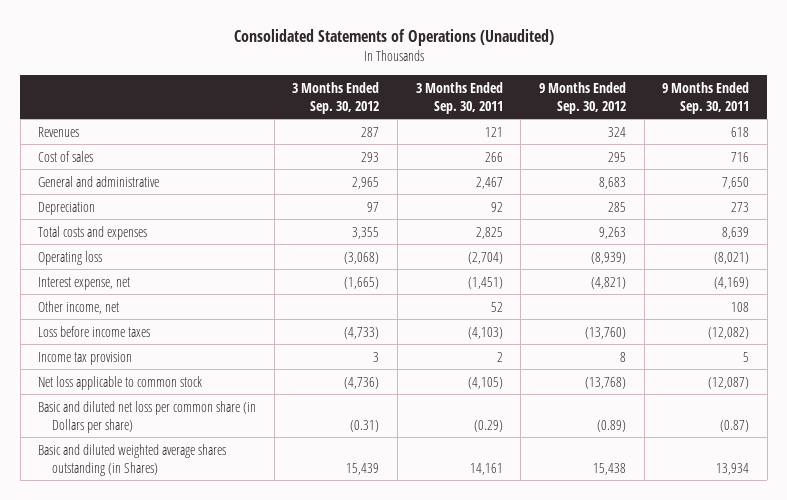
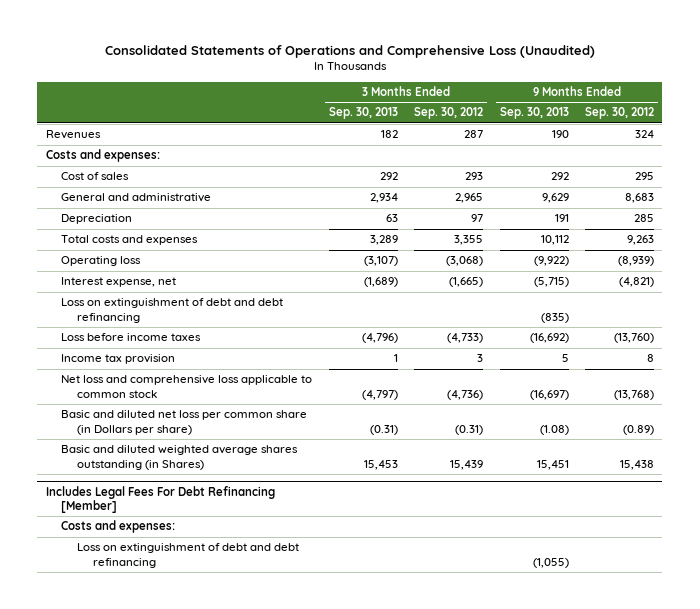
- Consolidated Statements of Operations (Unaudited)
+ Consolidated Statements of Operations and Comprehensive Loss (Unaudited)
- | 3 Months Ended Sep. 30, 2012 | 3 Months Ended Sep. 30, 2011 | 9 Months Ended Sep. 30, 2012 | 9 Months Ended Sep. 30, 2011
+ | 3 Months Ended Sep. 30, 2013 | 3 Months Ended Sep. 30, 2012 | 9 Months Ended Sep. 30, 2013 | 9 Months Ended Sep. 30, 2012
+ Costs and expenses:
- Other income, net | | 52 | | 108
+ Loss on extinguishment of debt and debt refinancing | | | (835) |
- Net loss applicable to common stock | (4,736) | (4,105) | (13,768) | (12,087)
+ Net loss and comprehensive loss applicable to common stock | (4,797) | (4,736) | (16,697) | (13,768)
+ Includes Legal Fees For Debt Refinancing [Member]
+ Costs and expenses:
+ Loss on extinguishment of debt and debt refinancing | | | (1,055) |

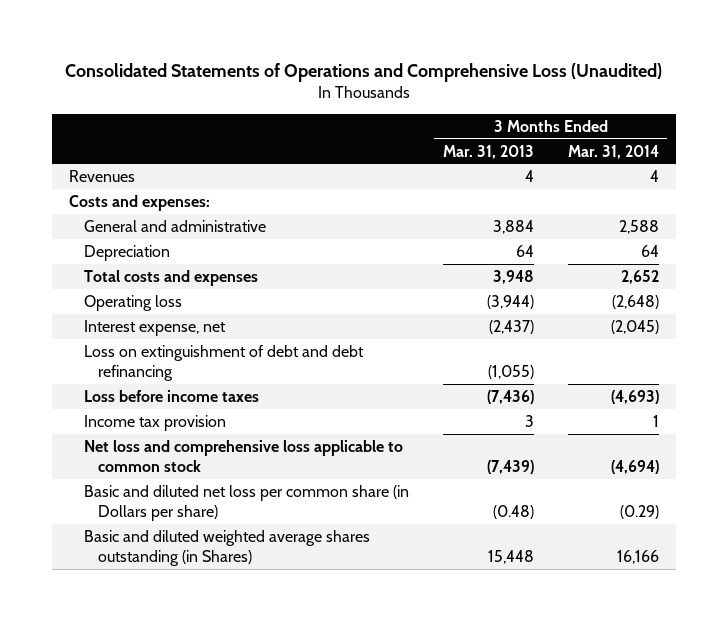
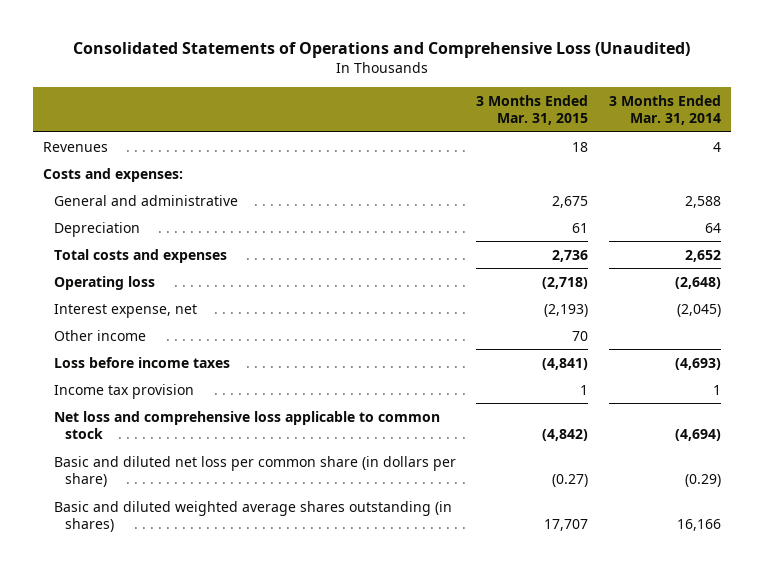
- | 3 Months Ended Mar. 31, 2013 | 3 Months Ended Mar. 31, 2014
+ | 3 Months Ended Mar. 31, 2015 | 3 Months Ended Mar. 31, 2014
- Loss on extinguishment of debt and debt refinancing | (1,055) |
+ Other income | 70 |
- Basic and diluted net loss per common share (in Dollars per share) | (0.48) | (0.29)
- Basic and diluted weighted average shares outstanding (in Shares) | 15,448 | 16,166
+ Basic and diluted net loss per common share (in dollars per share) | (0.27) | (0.29)
+ Basic and diluted weighted average shares outstanding (in shares) | 17,707 | 16,166

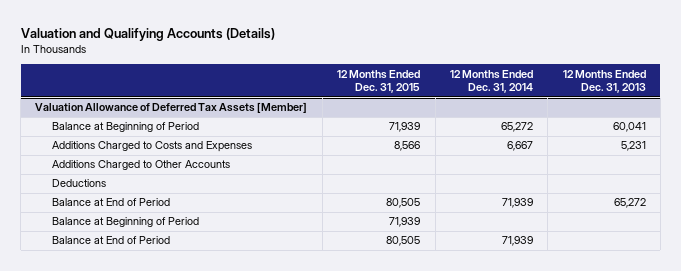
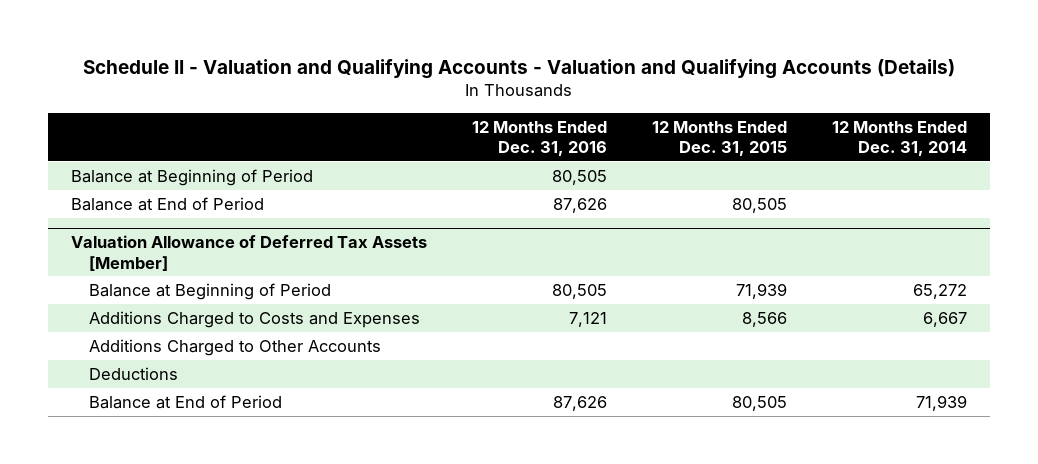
- Valuation and Qualifying Accounts (Details)
+ Schedule II - Valuation and Qualifying Accounts - Valuation and Qualifying Accounts (Details)
- | 12 Months Ended Dec. 31, 2015 | 12 Months Ended Dec. 31, 2014 | 12 Months Ended Dec. 31, 2013
+ | 12 Months Ended Dec. 31, 2016 | 12 Months Ended Dec. 31, 2015 | 12 Months Ended Dec. 31, 2014
+ Balance at Beginning of Period | 80,505 | |
+ Balance at End of Period | 87,626 | 80,505 |
@ Valuation Allowance of Deferred Tax Assets [Member]
- Balance at Beginning of Period | 71,939 | |
- Balance at End of Period | 80,505 | 71,939 |

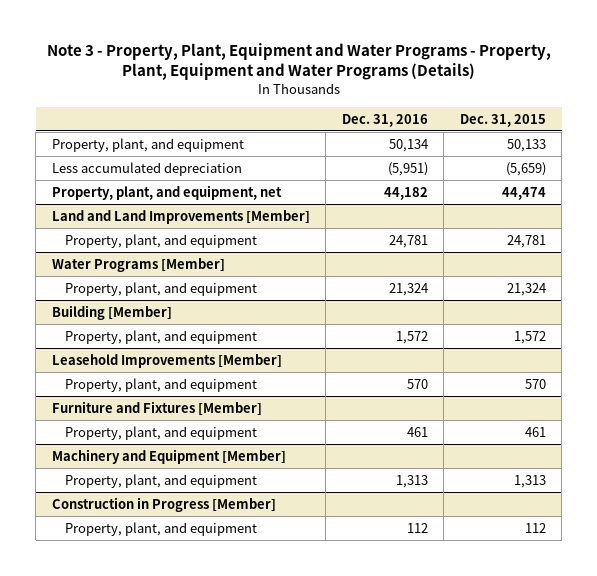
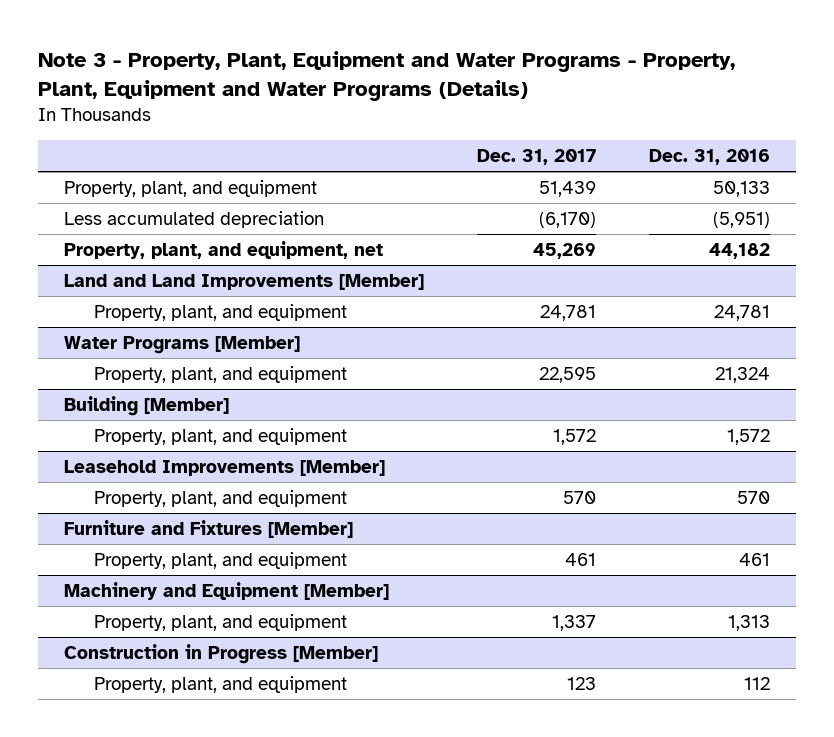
- | Dec. 31, 2016 | Dec. 31, 2015
+ | Dec. 31, 2017 | Dec. 31, 2016
- Property, plant, and equipment | 50,134 | 50,133
+ Property, plant, and equipment | 51,439 | 50,133

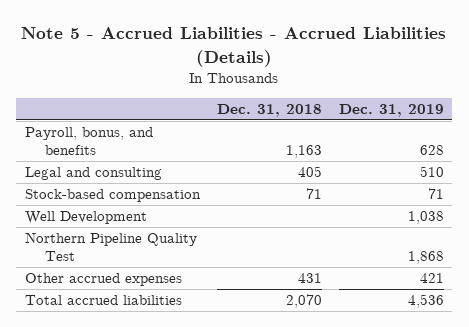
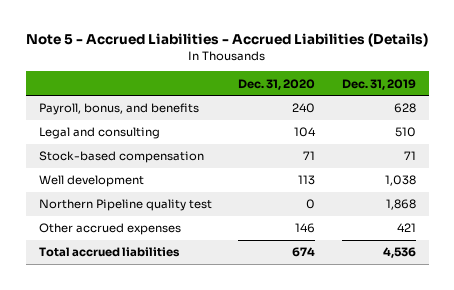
- | Dec. 31, 2018 | Dec. 31, 2019
+ | Dec. 31, 2020 | Dec. 31, 2019
- Well Development | | 1,038
- Northern Pipeline Quality Test | | 1,868
+ Well development | 113 | 1,038
+ Northern Pipeline quality test | 0 | 1,868

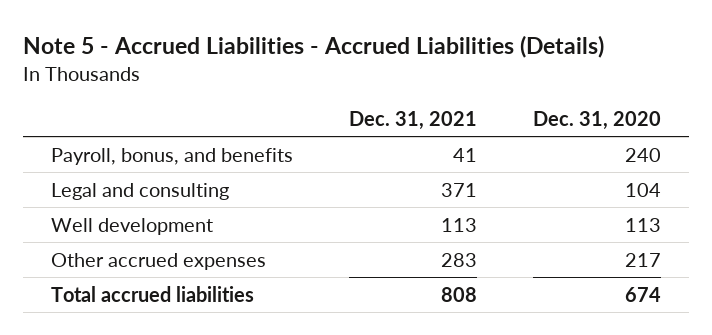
- | Dec. 31, 2020 | Dec. 31, 2019
+ | Dec. 31, 2021 | Dec. 31, 2020
- Stock-based compensation | 71 | 71
- Northern Pipeline quality test | 0 | 1,868
- Other accrued expenses | 146 | 421
+ Other accrued expenses | 283 | 217

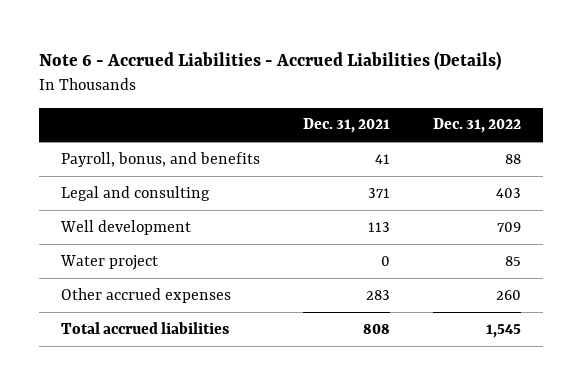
- Note 5 - Accrued Liabilities - Accrued Liabilities (Details)
+ Note 6 - Accrued Liabilities - Accrued Liabilities (Details)
- | Dec. 31, 2021 | Dec. 31, 2020
+ | Dec. 31, 2021 | Dec. 31, 2022
+ Water project | 0 | 85

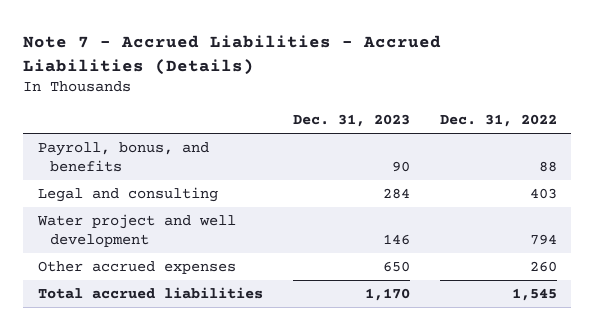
- Note 6 - Accrued Liabilities - Accrued Liabilities (Details)
+ Note 7 - Accrued Liabilities - Accrued Liabilities (Details)
- | Dec. 31, 2021 | Dec. 31, 2022
+ | Dec. 31, 2023 | Dec. 31, 2022
- Well development | 113 | 709
- Water project | 0 | 85
+ Water project and well development | 146 | 794

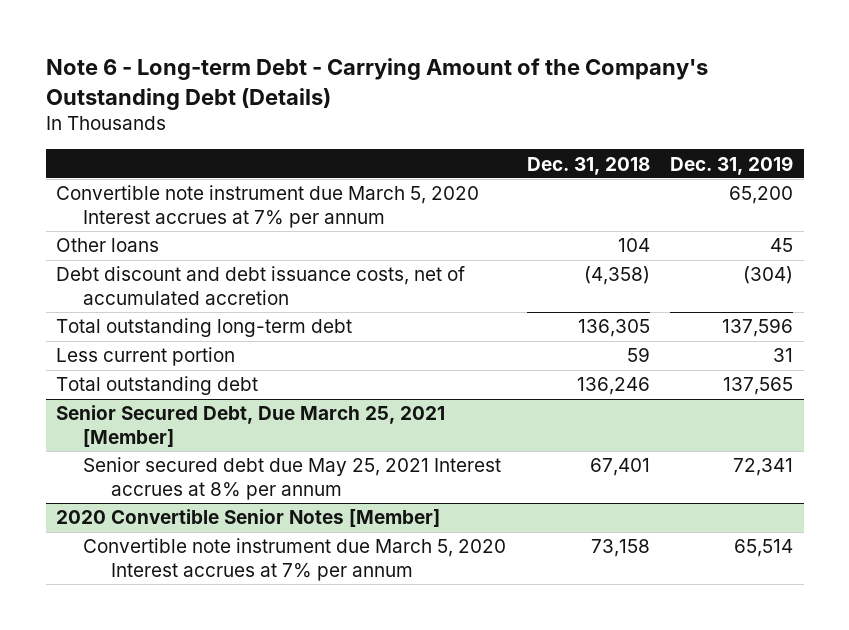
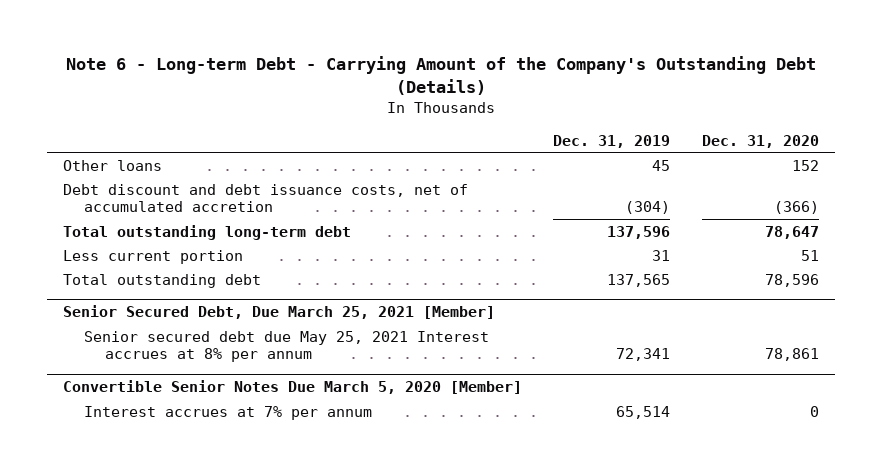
- | Dec. 31, 2018 | Dec. 31, 2019
+ | Dec. 31, 2019 | Dec. 31, 2020
- Convertible note instrument due March 5, 2020 Interest accrues at 7% per annum | | 65,200
- 2020 Convertible Senior Notes [Member]
- Convertible note instrument due March 5, 2020 Interest accrues at 7% per annum | 73,158 | 65,514
+ Convertible Senior Notes Due March 5, 2020 [Member]
+ Interest accrues at 7% per annum | 65,514 | 0

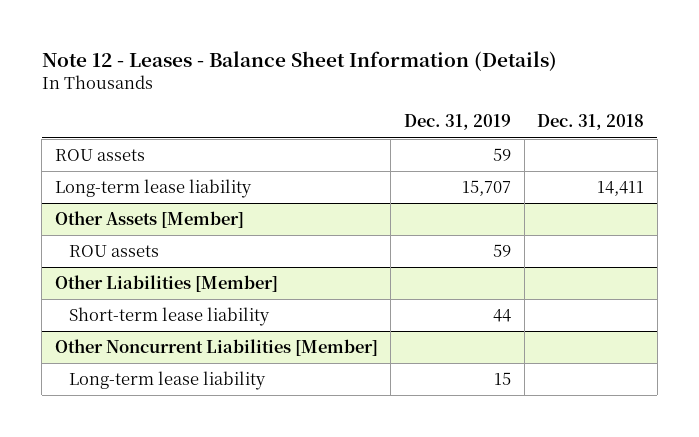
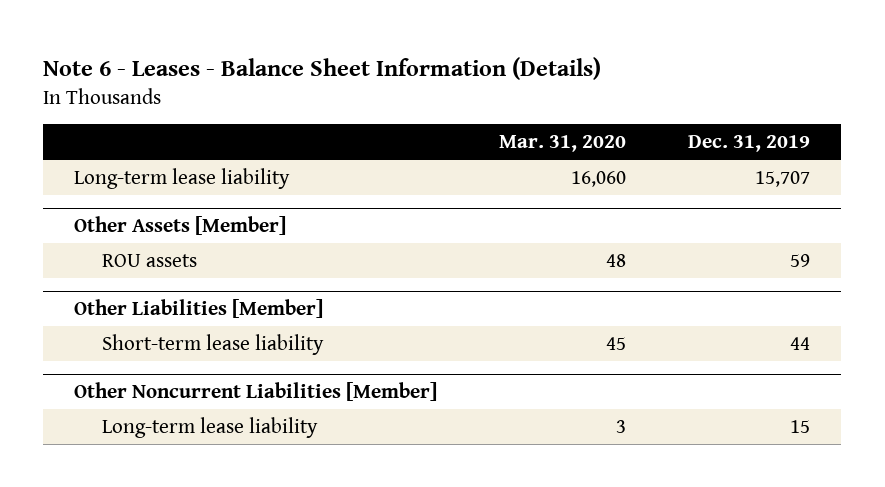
- Note 12 - Leases - Balance Sheet Information (Details)
+ Note 6 - Leases - Balance Sheet Information (Details)
- | Dec. 31, 2019 | Dec. 31, 2018
+ | Mar. 31, 2020 | Dec. 31, 2019
- ROU assets | 59 |

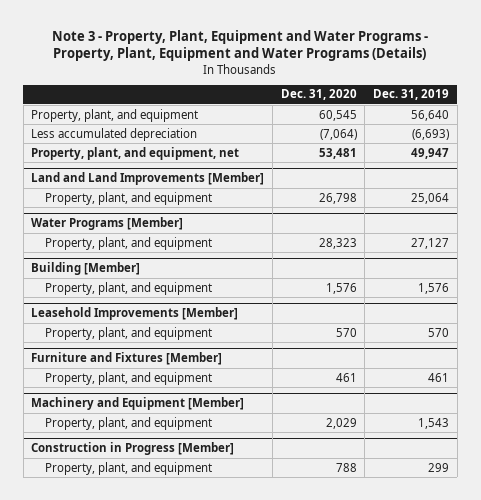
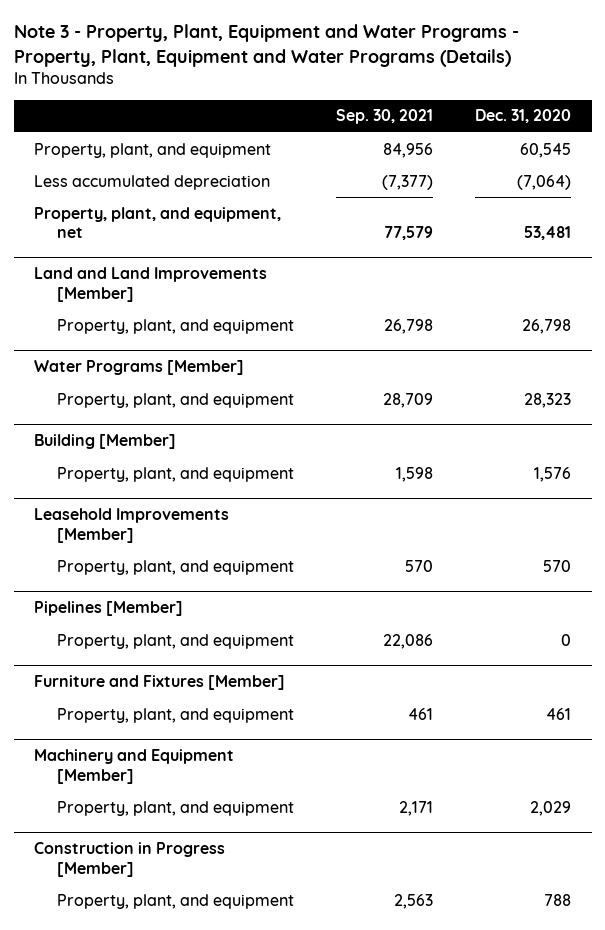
- | Dec. 31, 2020 | Dec. 31, 2019
+ | Sep. 30, 2021 | Dec. 31, 2020
+ Pipelines [Member]
+ Property, plant, and equipment | 22,086 | 0

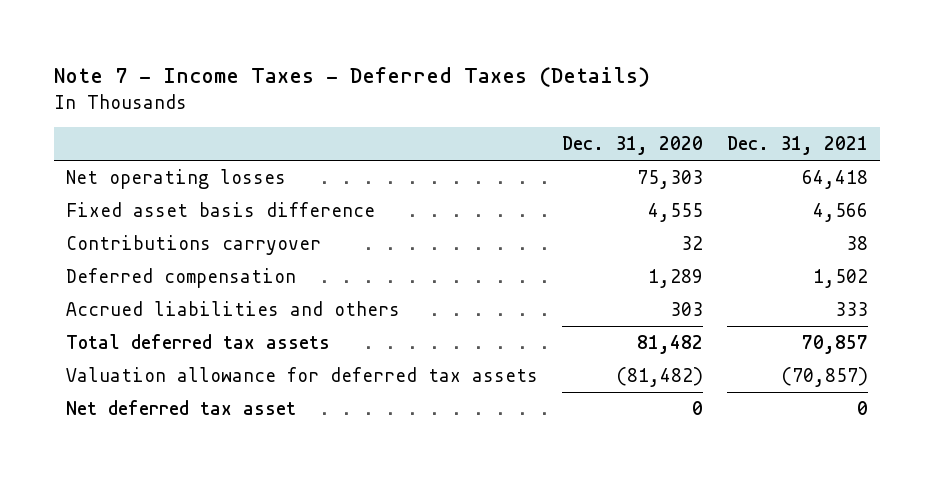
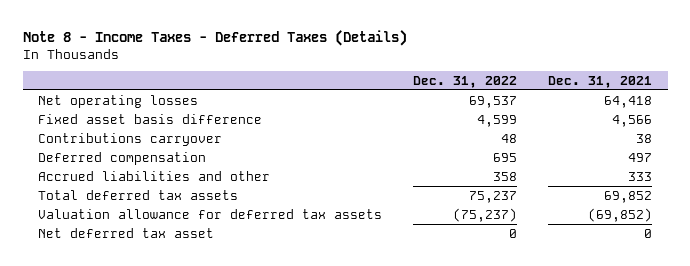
- Note 7 - Income Taxes - Deferred Taxes (Details)
+ Note 8 - Income Taxes - Deferred Taxes (Details)
- | Dec. 31, 2020 | Dec. 31, 2021
+ | Dec. 31, 2022 | Dec. 31, 2021
- Deferred compensation | 1,289 | 1,502
- Accrued liabilities and others | 303 | 333
- Total deferred tax assets | 81,482 | 70,857
- Valuation allowance for deferred tax assets | (81,482) | (70,857)
+ Deferred compensation | 695 | 497
+ Accrued liabilities and other | 358 | 333
+ Total deferred tax assets | 75,237 | 69,852
+ Valuation allowance for deferred tax assets | (75,237) | (69,852)

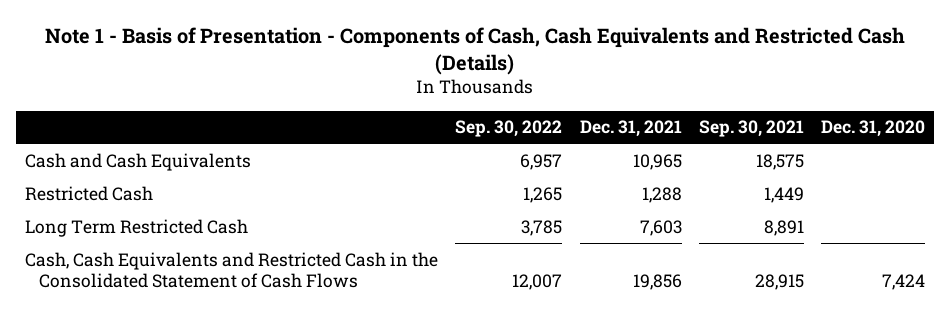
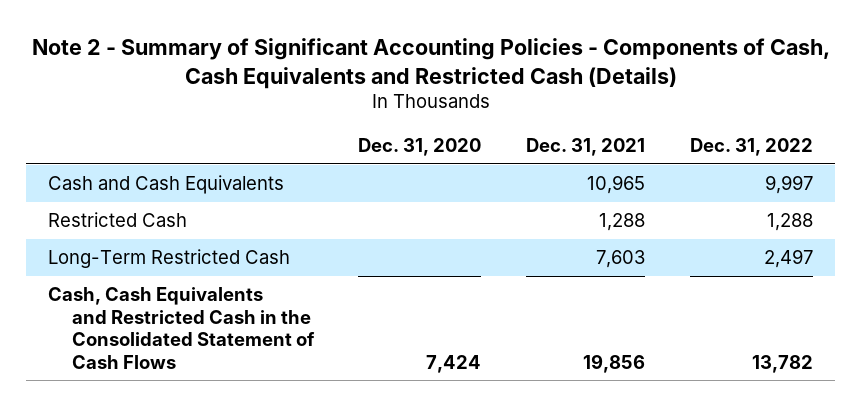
- Note 1 - Basis of Presentation - Components of Cash, Cash Equivalents and Restricted Cash (Details)
+ Note 2 - Summary of Significant Accounting Policies - Components of Cash, Cash Equivalents and Restricted Cash (Details)
- | Sep. 30, 2022 | Dec. 31, 2021 | Sep. 30, 2021 | Dec. 31, 2020
+ | Dec. 31, 2020 | Dec. 31, 2021 | Dec. 31, 2022
- Long Term Restricted Cash | 3,785 | 7,603 | 8,891 |
+ Long-Term Restricted Cash | | 7,603 | 2,497

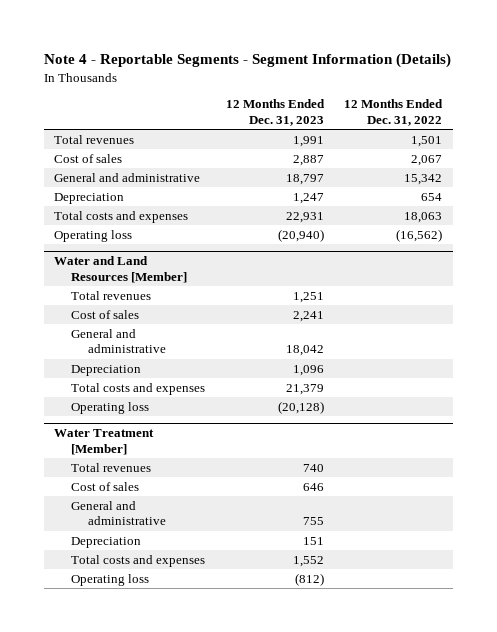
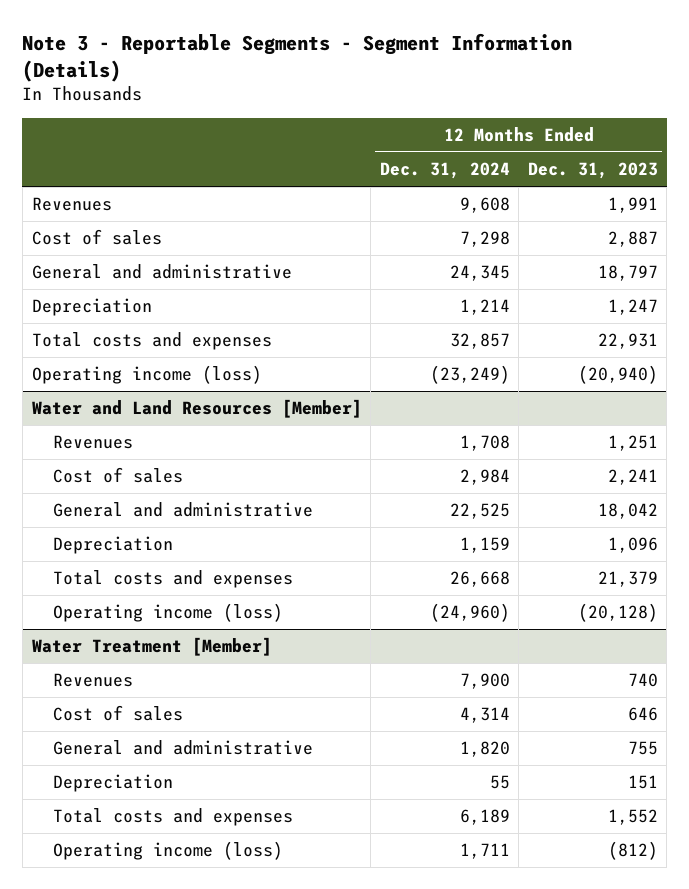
- Note 4 - Reportable Segments - Segment Information (Details)
+ Note 3 - Reportable Segments - Segment Information (Details)
- | 12 Months Ended Dec. 31, 2023 | 12 Months Ended Dec. 31, 2022
+ | 12 Months Ended Dec. 31, 2024 | 12 Months Ended Dec. 31, 2023
- Total revenues | 1,991 | 1,501
+ Revenues | 9,608 | 1,991
- Operating loss | (20,940) | (16,562)
+ Operating income (loss) | (23,249) | (20,940)
@ Water and Land Resources [Member]
- Total revenues | 1,251 |
+ Revenues | 1,708 | 1,251
- Operating loss | (20,128) |
+ Operating income (loss) | (24,960) | (20,128)
@ Water Treatment [Member]
- Total revenues | 740 |
+ Revenues | 7,900 | 740
- Operating loss | (812) |
+ Operating income (loss) | 1,711 | (812)

